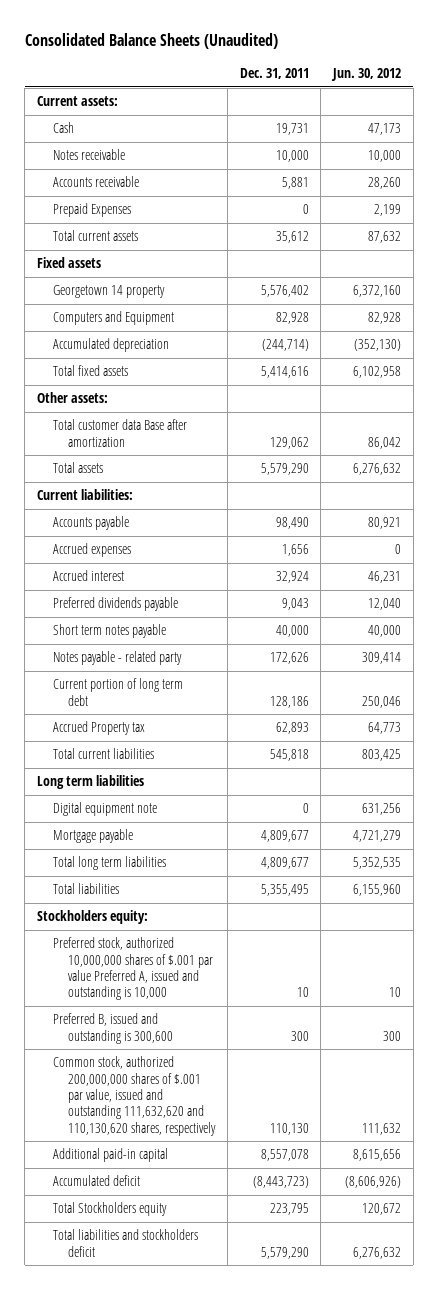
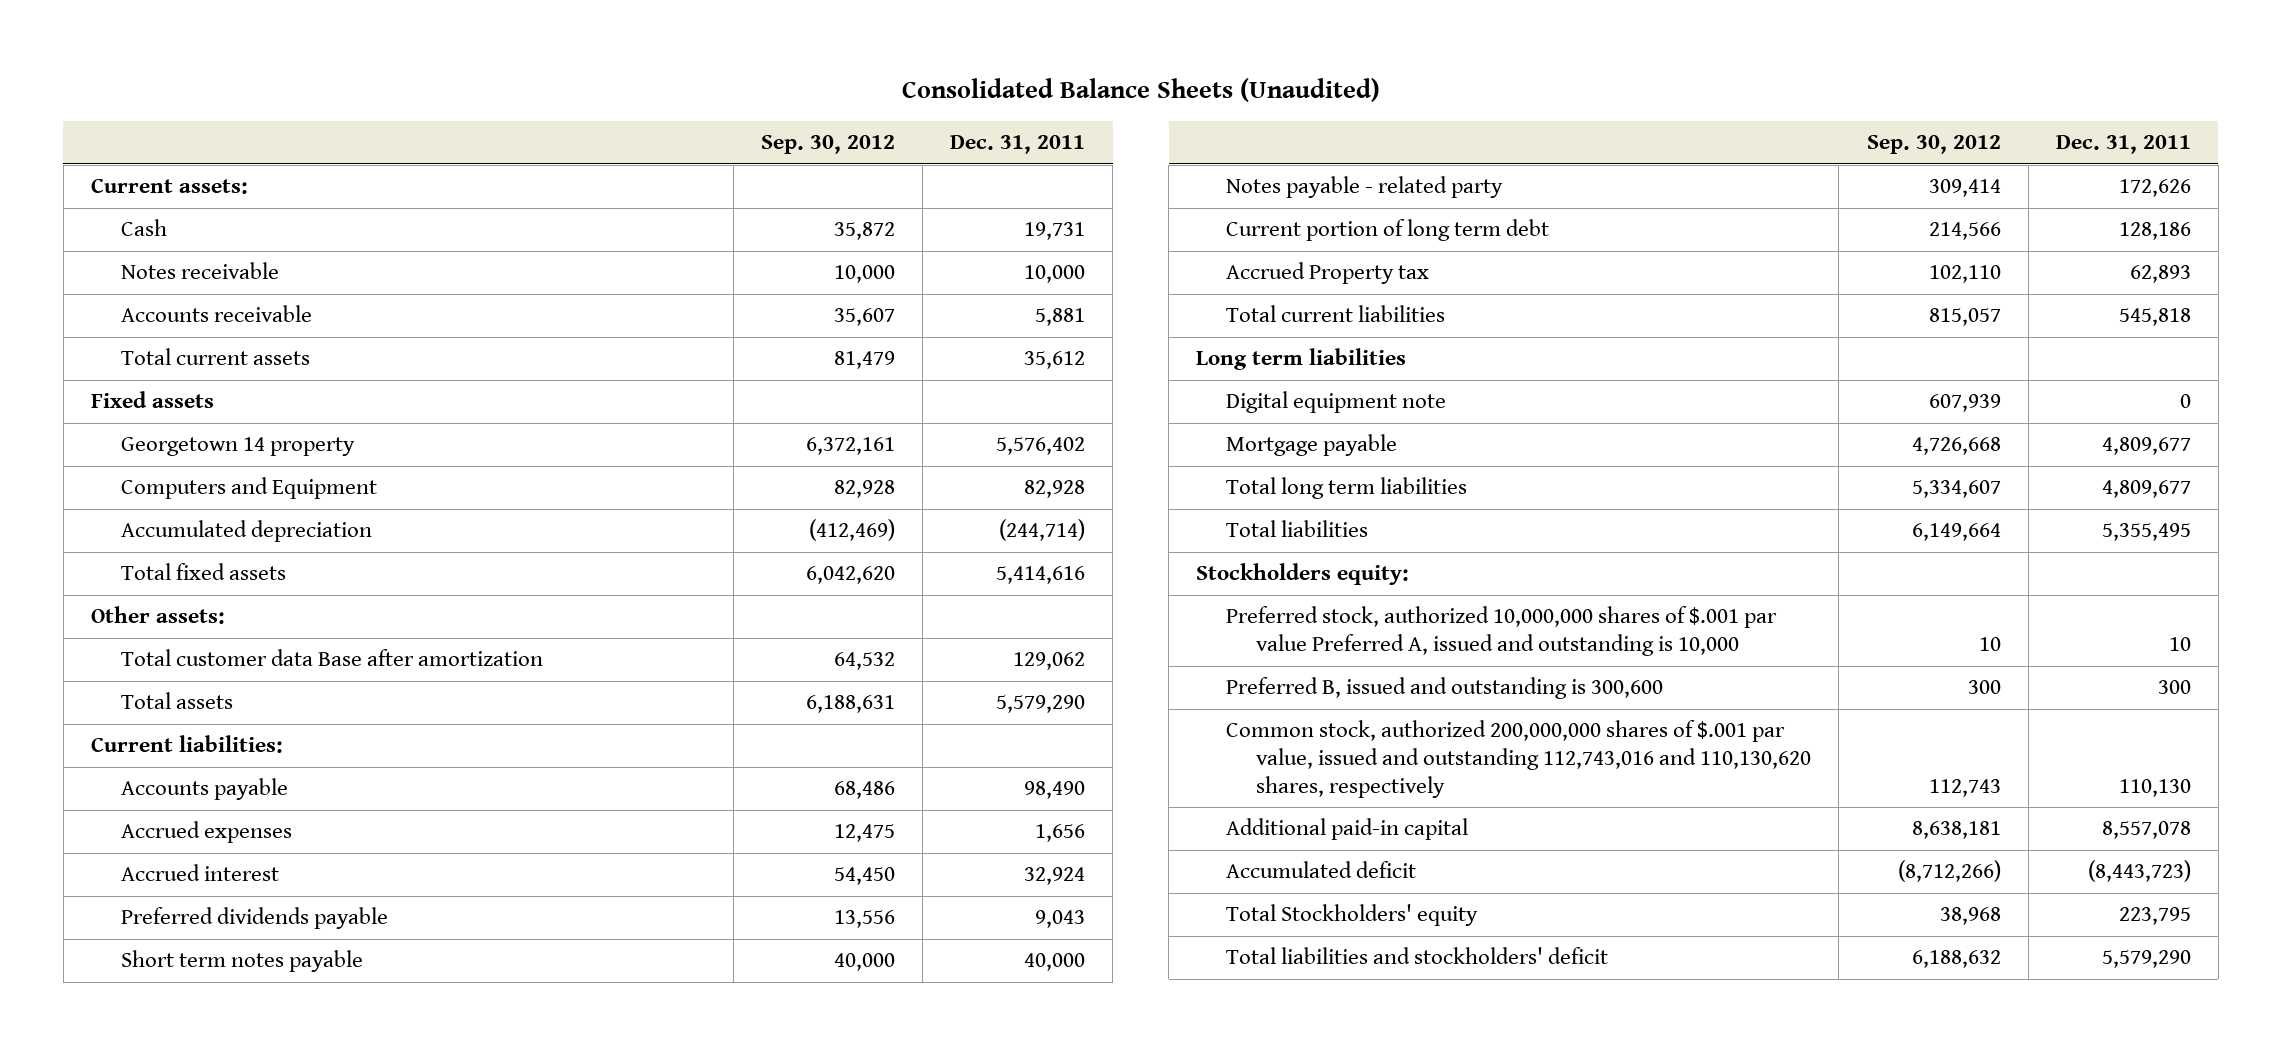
- | Dec. 31, 2011 | Jun. 30, 2012
+ | Sep. 30, 2012 | Dec. 31, 2011
- Prepaid Expenses | 0 | 2,199
- Common stock, authorized 200,000,000 shares of $.001 par value, issued and outstanding 111,632,620 and 110,130,620 shares, respectively | 110,130 | 111,632
+ Common stock, authorized 200,000,000 shares of $.001 par value, issued and outstanding 112,743,016 and 110,130,620 shares, respectively | 112,743 | 110,130
- Total Stockholders equity | 223,795 | 120,672
- Total liabilities and stockholders deficit | 5,579,290 | 6,276,632
+ Total Stockholders' equity | 38,968 | 223,795
+ Total liabilities and stockholders' deficit | 6,188,632 | 5,579,290

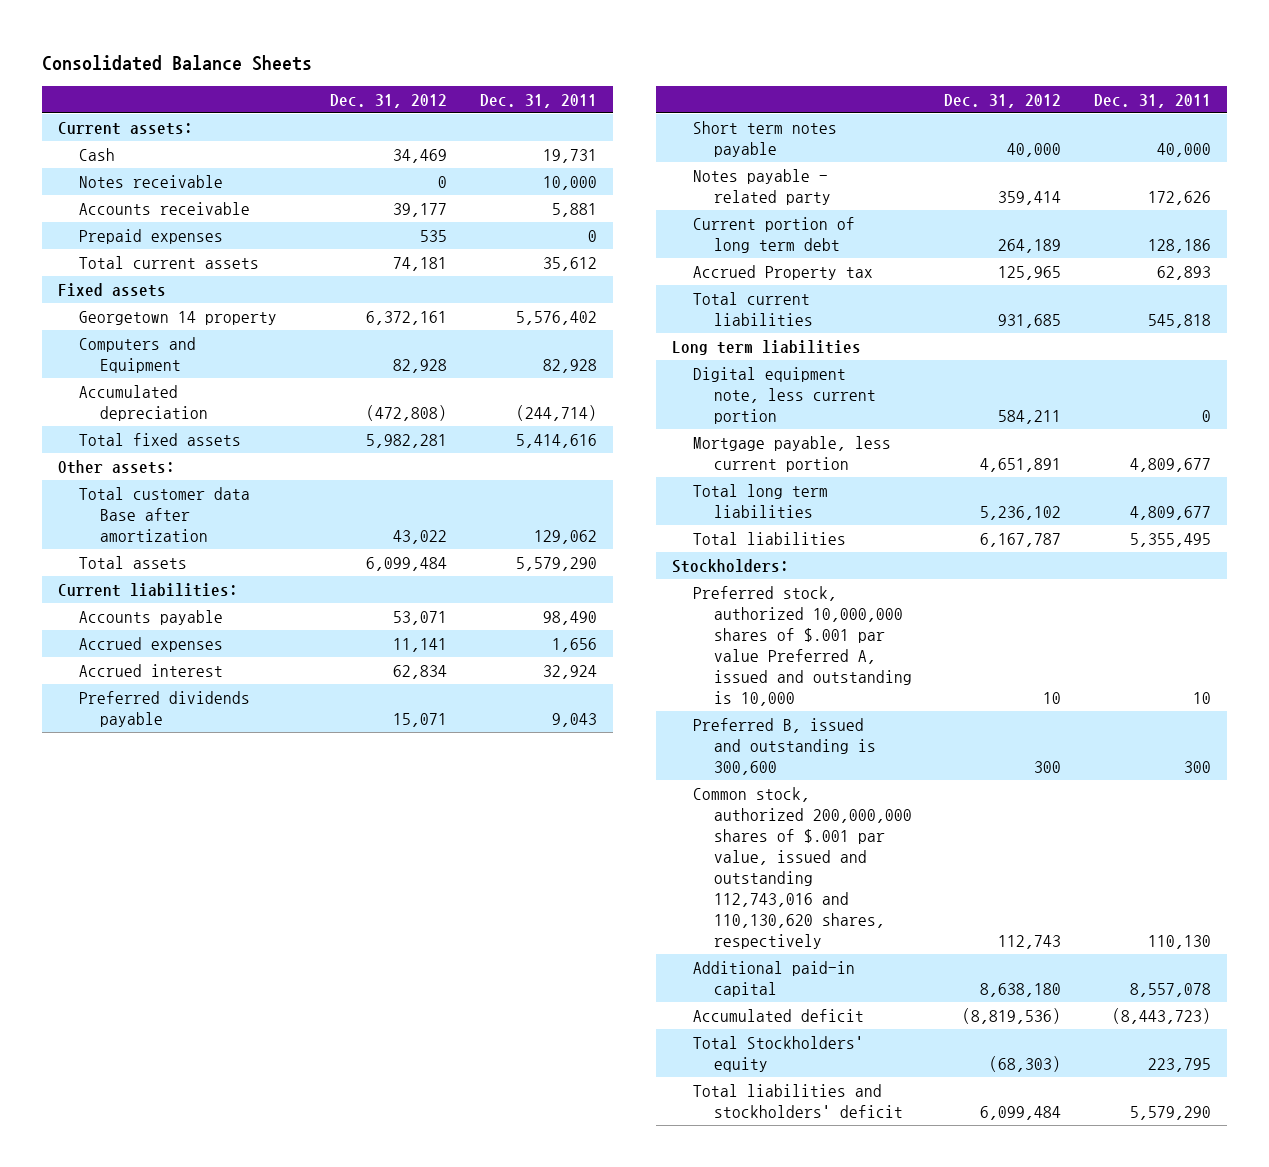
- Consolidated Balance Sheets (Unaudited)
+ Consolidated Balance Sheets
- | Sep. 30, 2012 | Dec. 31, 2011
+ | Dec. 31, 2012 | Dec. 31, 2011
+ Prepaid expenses | 535 | 0
- Digital equipment note | 607,939 | 0
- Mortgage payable | 4,726,668 | 4,809,677
+ Digital equipment note, less current portion | 584,211 | 0
+ Mortgage payable, less current portion | 4,651,891 | 4,809,677
- Stockholders equity:
+ Stockholders:

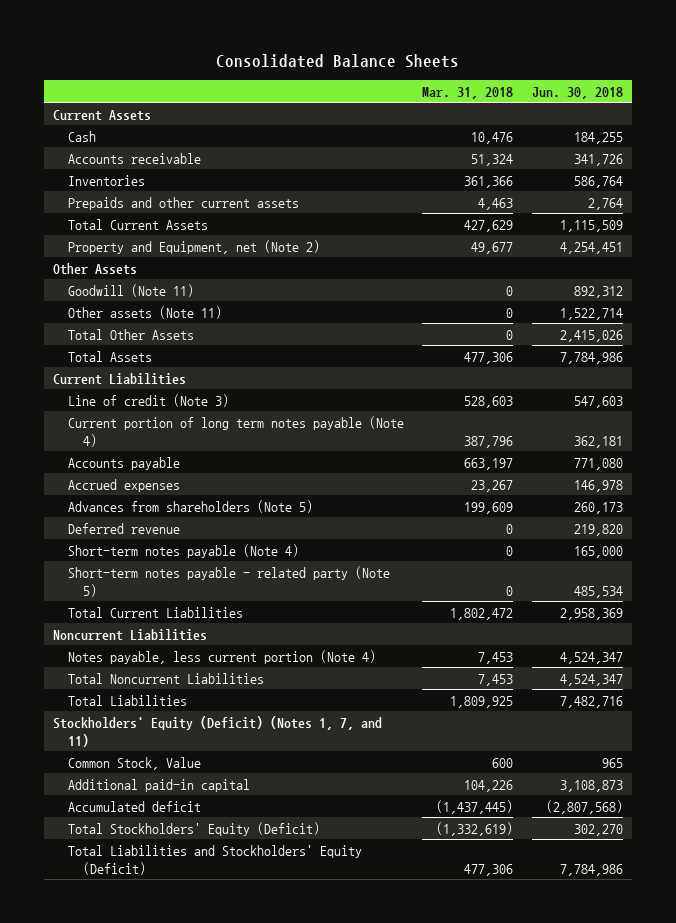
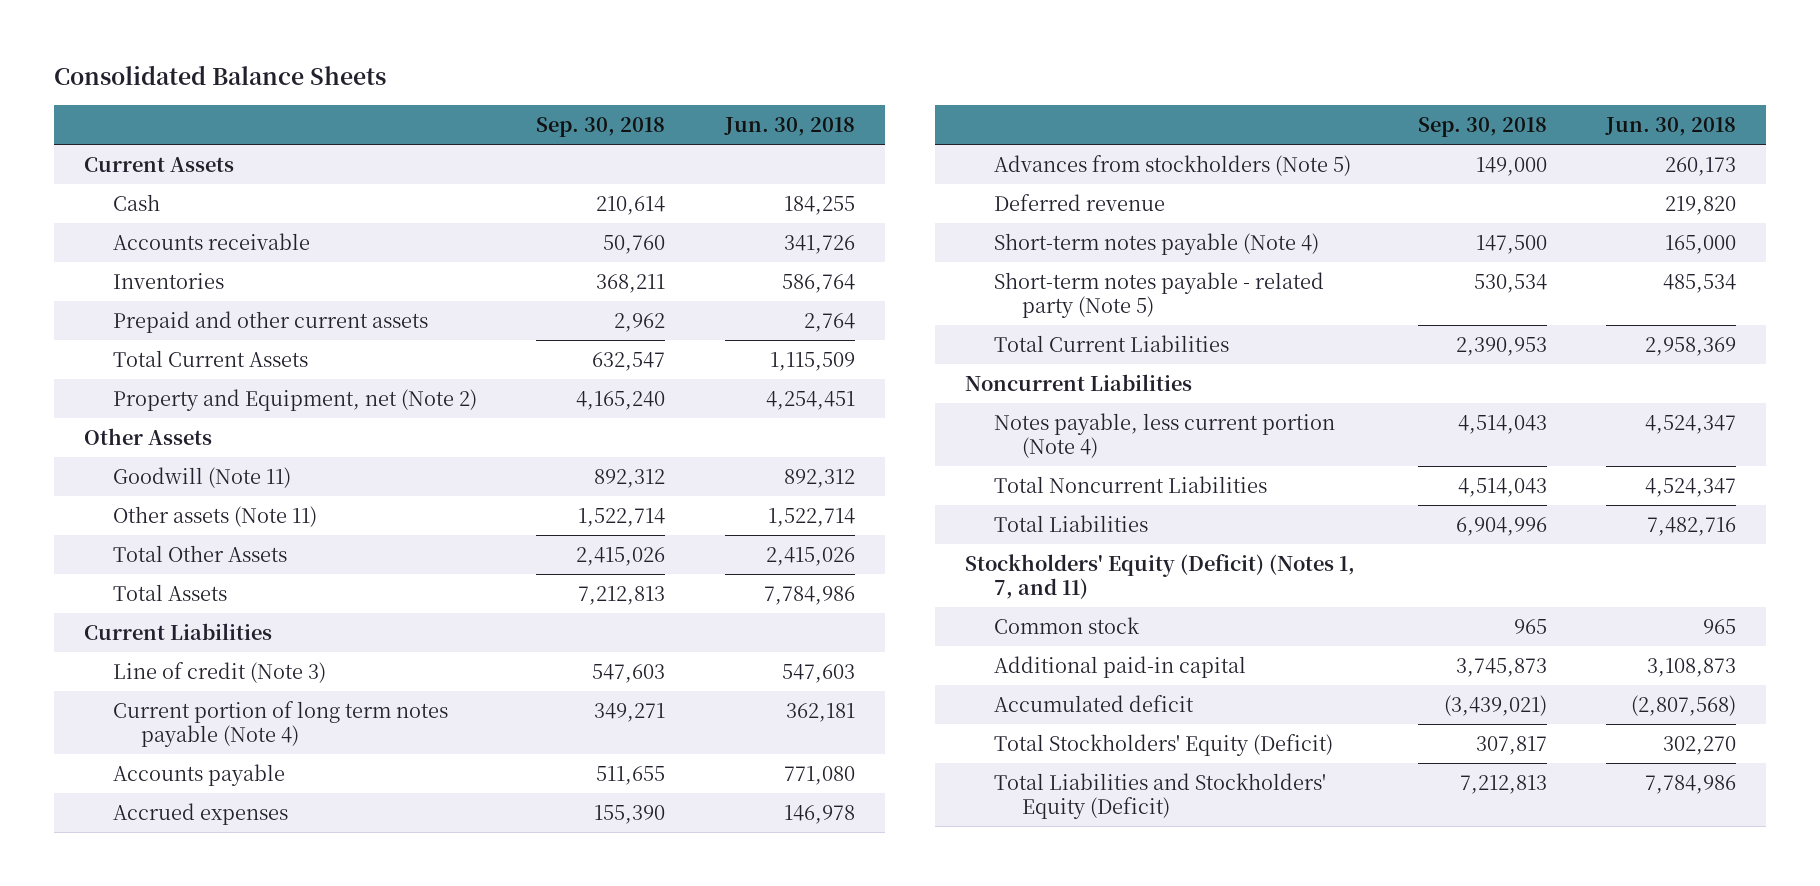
- | Mar. 31, 2018 | Jun. 30, 2018
+ | Sep. 30, 2018 | Jun. 30, 2018
- Prepaids and other current assets | 4,463 | 2,764
+ Prepaid and other current assets | 2,962 | 2,764
- Advances from shareholders (Note 5) | 199,609 | 260,173
+ Advances from stockholders (Note 5) | 149,000 | 260,173
- Common Stock, Value | 600 | 965
+ Common stock | 965 | 965

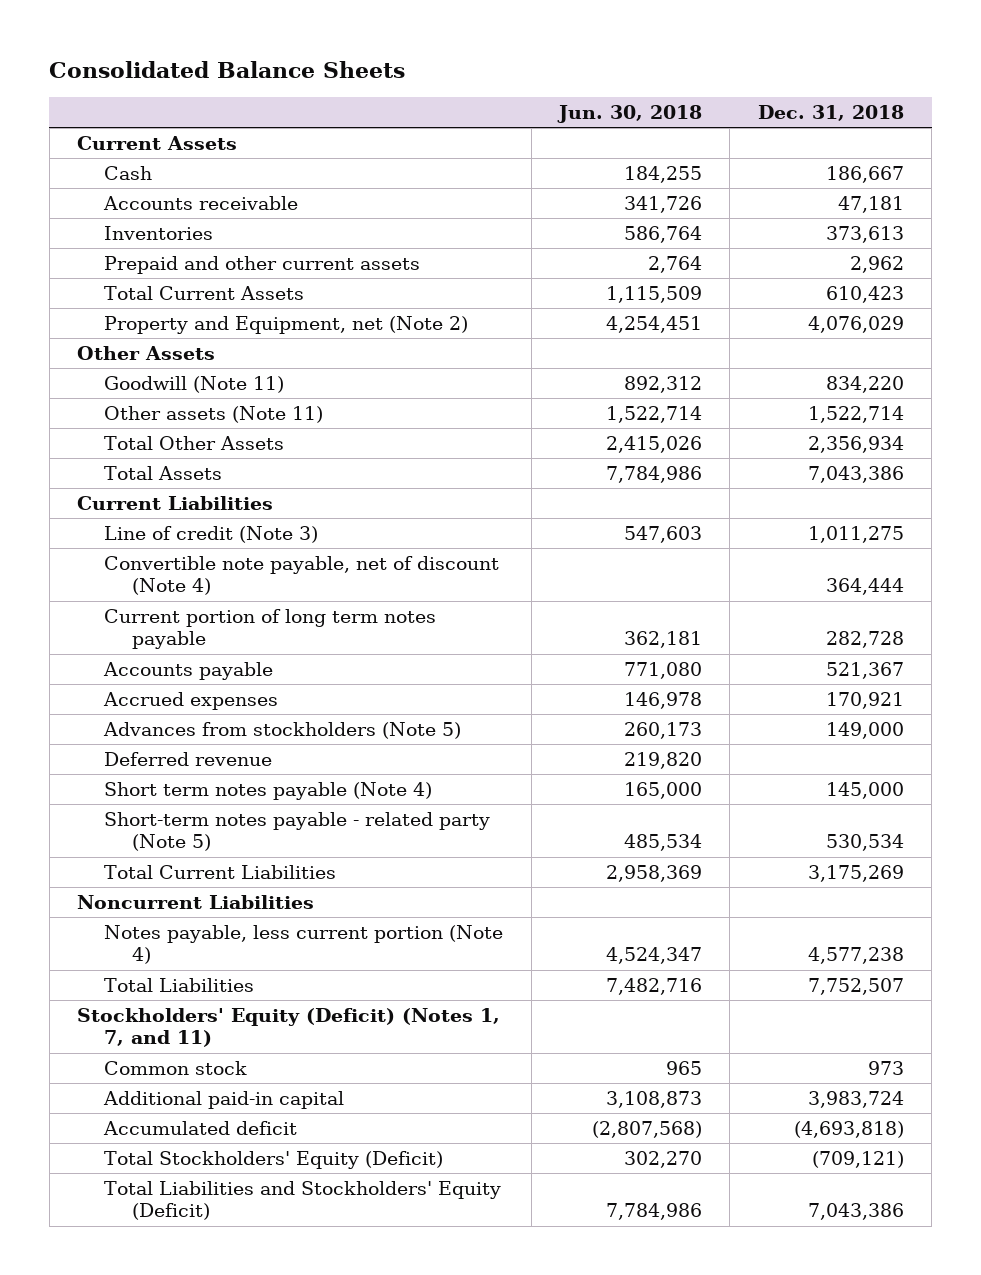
- | Sep. 30, 2018 | Jun. 30, 2018
+ | Jun. 30, 2018 | Dec. 31, 2018
- Current portion of long term notes payable (Note 4) | 349,271 | 362,181
+ Convertible note payable, net of discount (Note 4) | | 364,444
+ Current portion of long term notes payable | 362,181 | 282,728
- Short-term notes payable (Note 4) | 147,500 | 165,000
+ Short term notes payable (Note 4) | 165,000 | 145,000
- Total Noncurrent Liabilities | 4,514,043 | 4,524,347

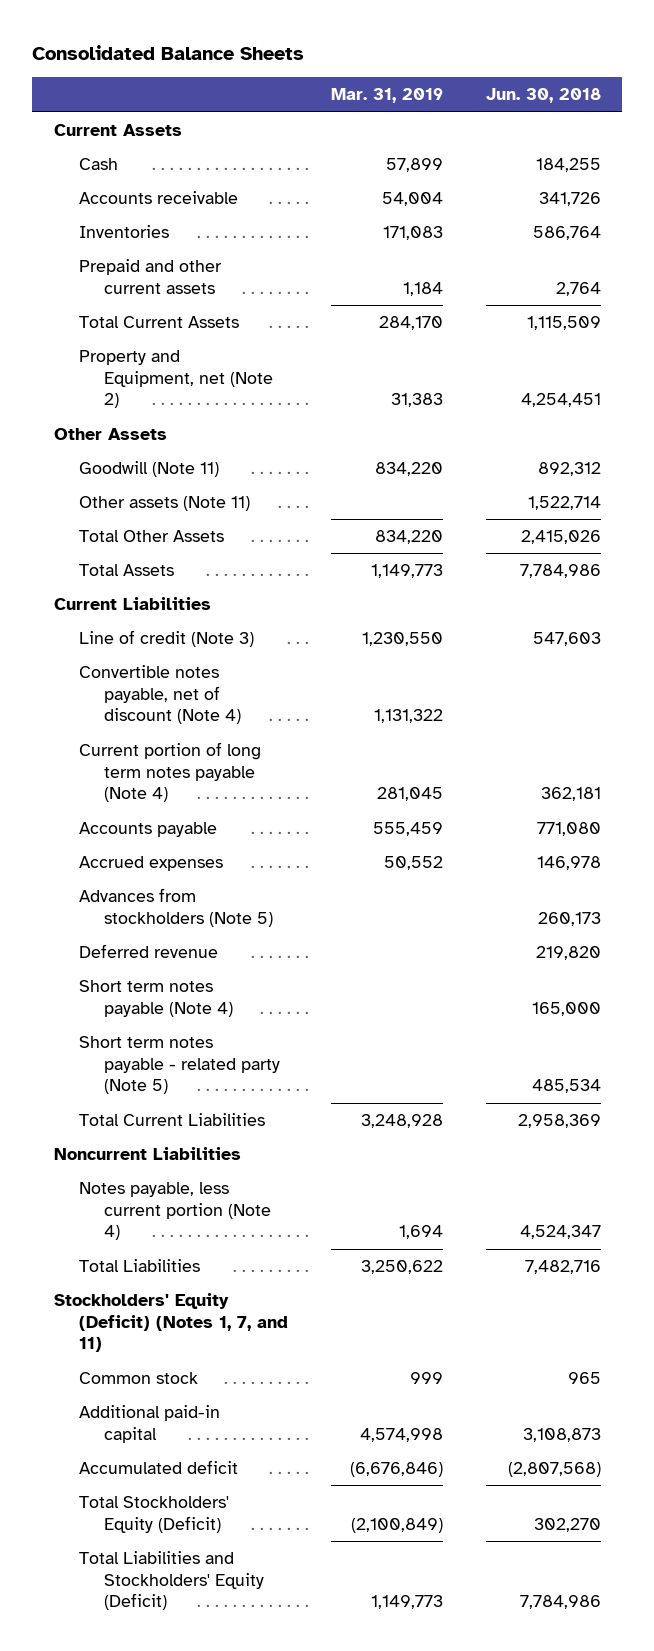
- | Jun. 30, 2018 | Dec. 31, 2018
+ | Mar. 31, 2019 | Jun. 30, 2018
- Convertible note payable, net of discount (Note 4) | | 364,444
- Current portion of long term notes payable | 362,181 | 282,728
+ Convertible notes payable, net of discount (Note 4) | 1,131,322 |
+ Current portion of long term notes payable (Note 4) | 281,045 | 362,181
- Short-term notes payable - related party (Note 5) | 485,534 | 530,534
+ Short term notes payable - related party (Note 5) | | 485,534

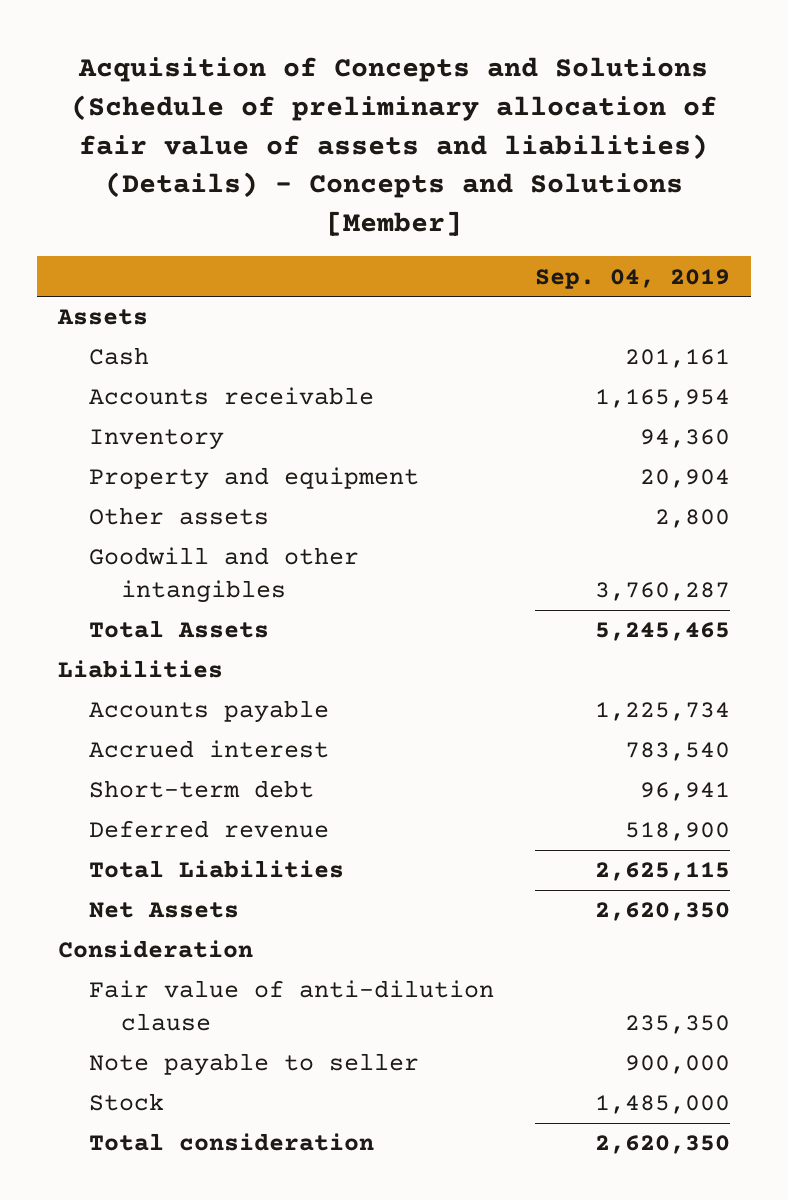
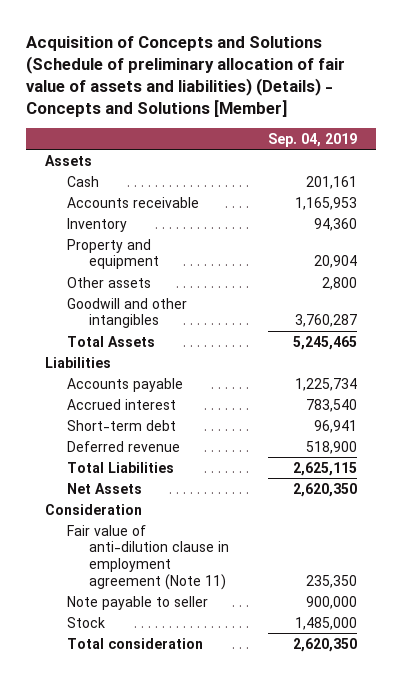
- Accounts receivable | 1,165,954
+ Accounts receivable | 1,165,953
- Fair value of anti-dilution clause | 235,350
+ Fair value of anti-dilution clause in employment agreement (Note 11) | 235,350

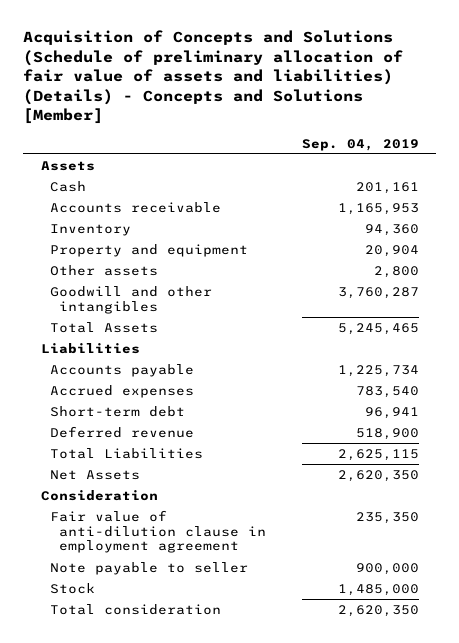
- Accrued interest | 783,540
+ Accrued expenses | 783,540
- Fair value of anti-dilution clause in employment agreement (Note 11) | 235,350
+ Fair value of anti-dilution clause in employment agreement | 235,350

